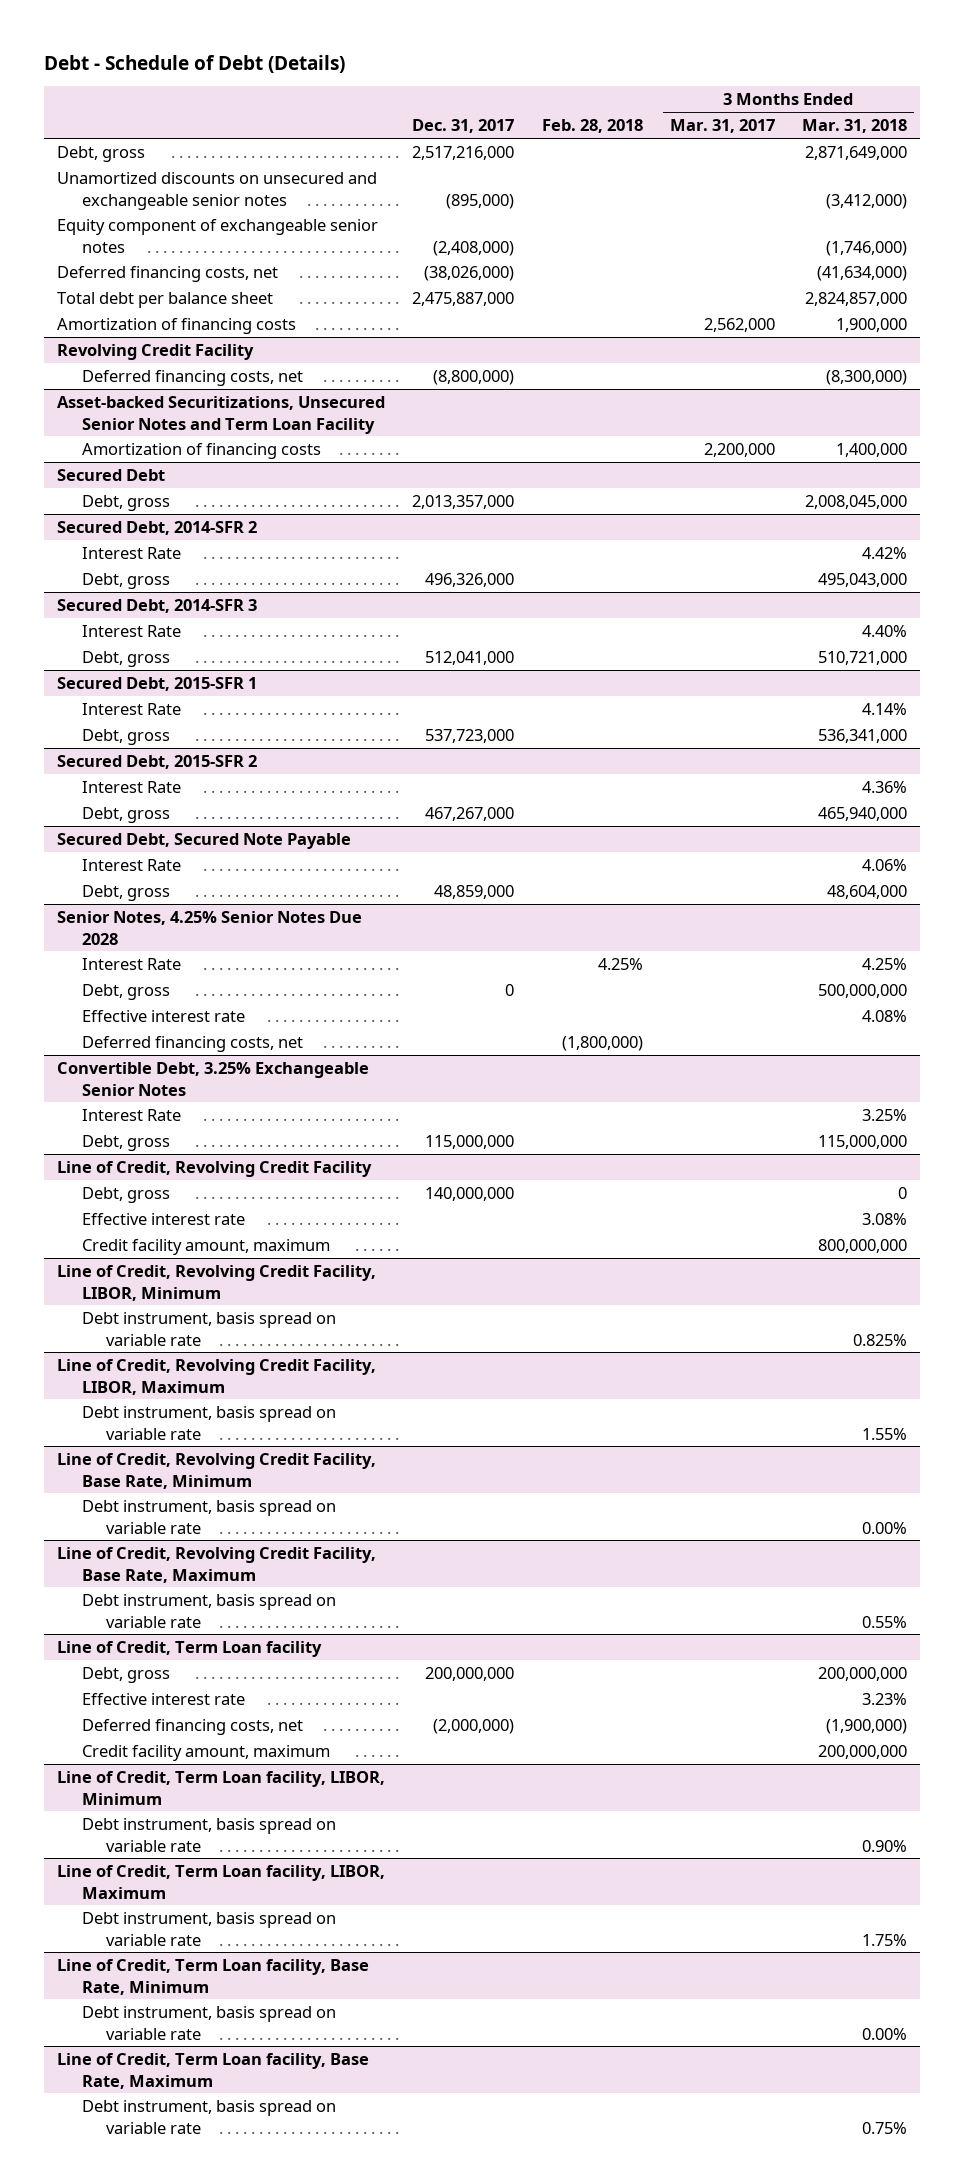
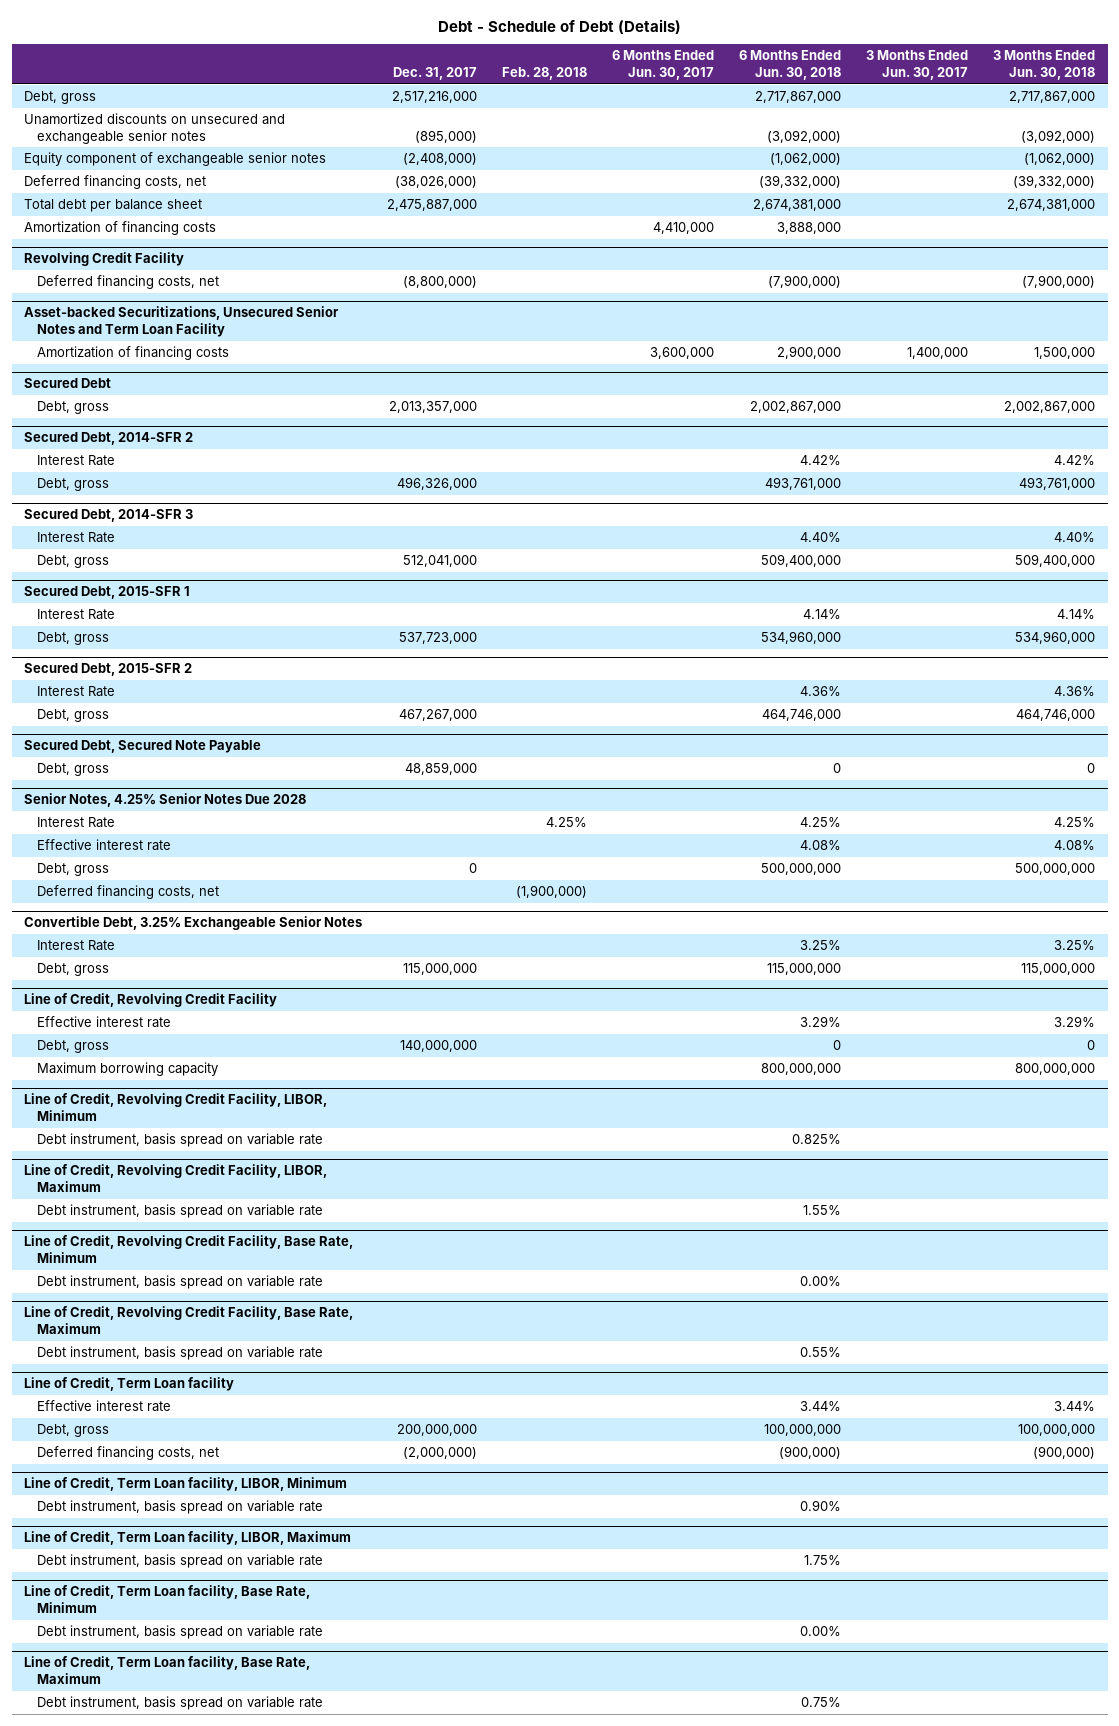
- | Dec. 31, 2017 | Feb. 28, 2018 | 3 Months Ended Mar. 31, 2017 | 3 Months Ended Mar. 31, 2018
+ | Dec. 31, 2017 | Feb. 28, 2018 | 6 Months Ended Jun. 30, 2017 | 6 Months Ended Jun. 30, 2018 | 3 Months Ended Jun. 30, 2017 | 3 Months Ended Jun. 30, 2018
@ Secured Debt, Secured Note Payable
- Interest Rate | | | | 4.06%
@ Senior Notes, 4.25% Senior Notes Due 2028
- Deferred financing costs, net | | (1,800,000) | |
moved down: Debt, gross | 0 | | | 500,000,000 | | 500,000,000
+ Deferred financing costs, net | | (1,900,000) | | | |
@ Line of Credit, Revolving Credit Facility
- Credit facility amount, maximum | | | | 800,000,000
moved down: Debt, gross | 140,000,000 | | | 0 | | 0
+ Maximum borrowing capacity | | | | 800,000,000 | | 800,000,000
@ Line of Credit, Term Loan facility
moved down: Debt, gross | 200,000,000 | | | 100,000,000 | | 100,000,000
- Credit facility amount, maximum | | | | 200,000,000

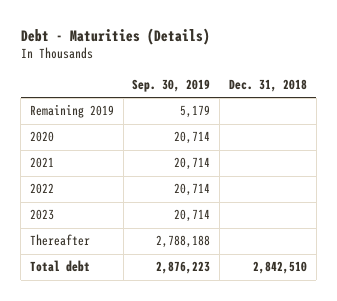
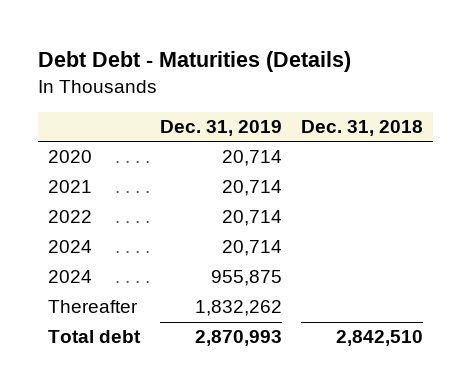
- Debt - Maturities (Details)
+ Debt Debt - Maturities (Details)
- | Sep. 30, 2019 | Dec. 31, 2018
+ | Dec. 31, 2019 | Dec. 31, 2018
- Remaining 2019 | 5,179 |
- 2023 | 20,714 |
+ 2024 | 20,714 |
+ 2024 | 955,875 |

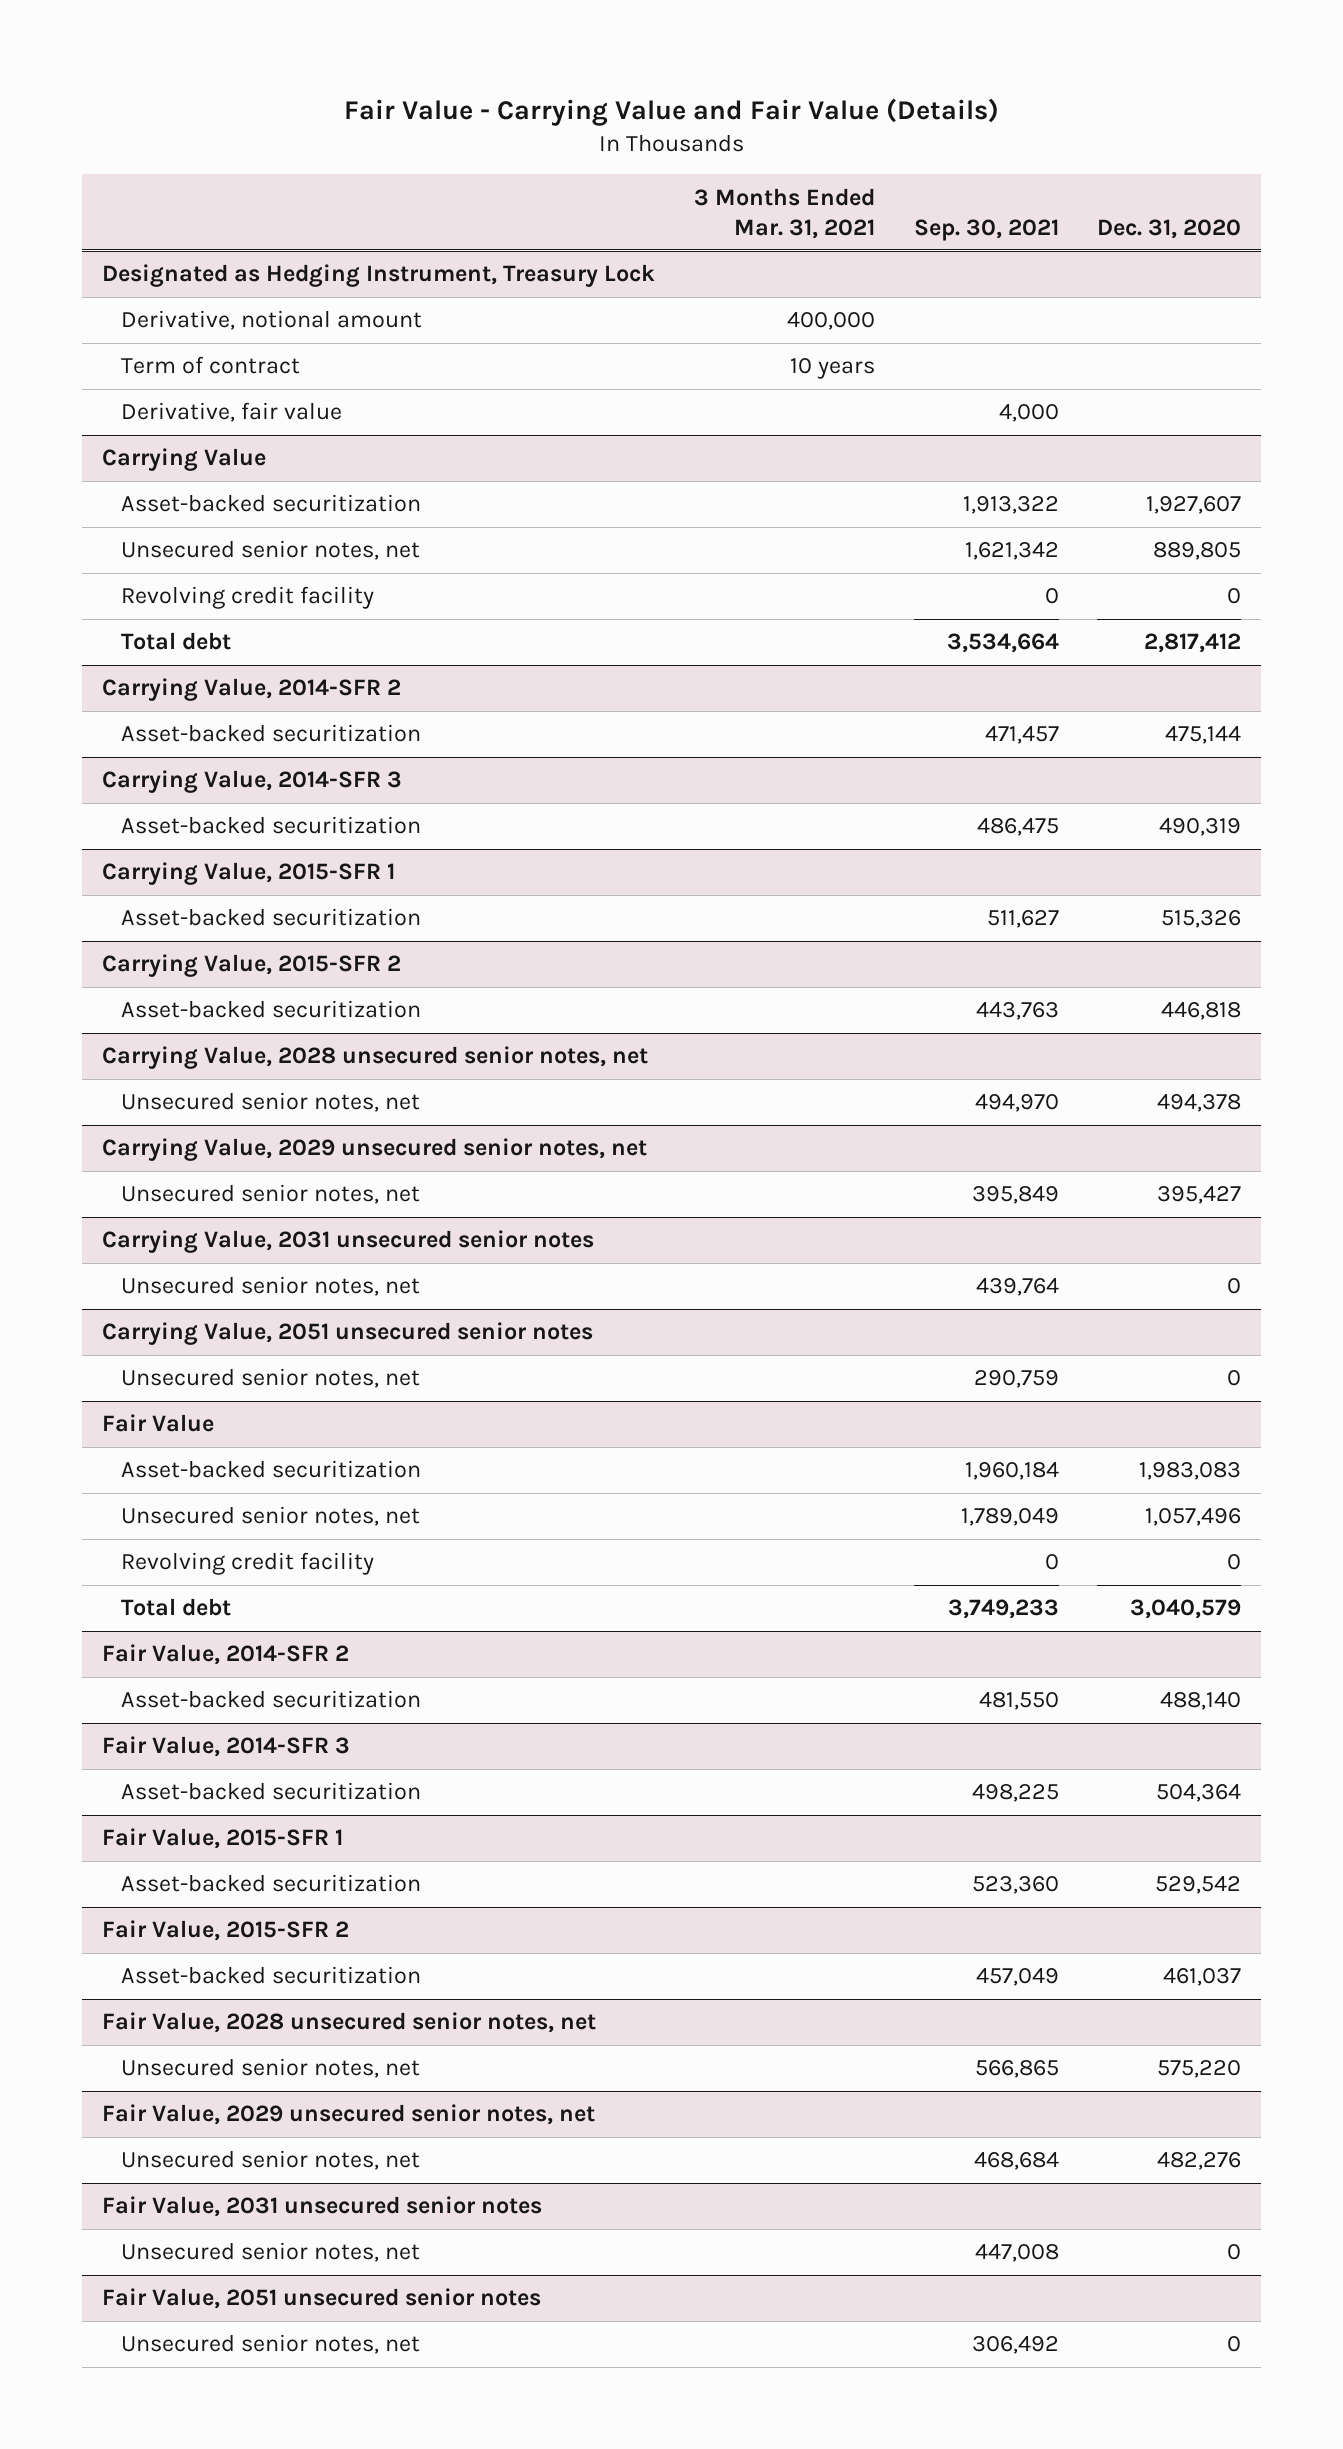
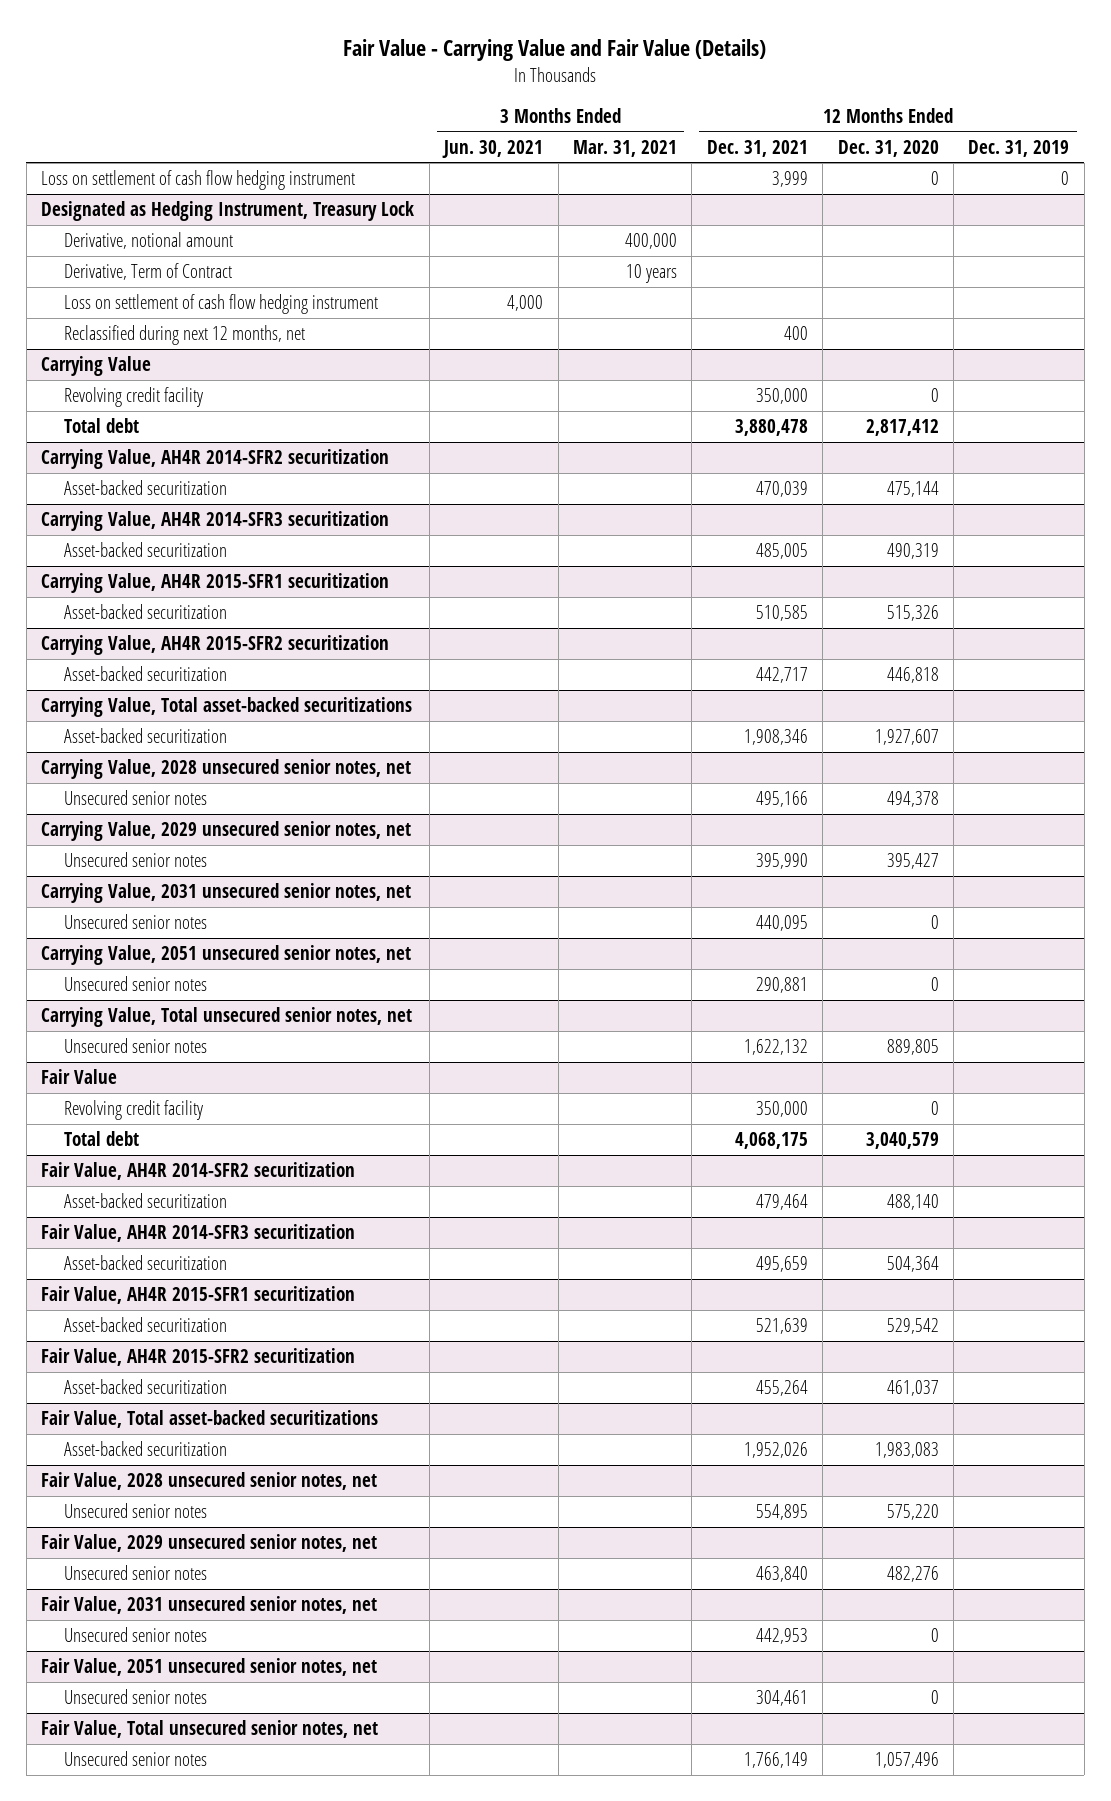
- | 3 Months Ended Mar. 31, 2021 | Sep. 30, 2021 | Dec. 31, 2020
+ | 3 Months Ended Jun. 30, 2021 | 3 Months Ended Mar. 31, 2021 | 12 Months Ended Dec. 31, 2021 | 12 Months Ended Dec. 31, 2020 | 12 Months Ended Dec. 31, 2019
+ Loss on settlement of cash flow hedging instrument | | | 3,999 | 0 | 0
@ Designated as Hedging Instrument, Treasury Lock
- Term of contract | 10 years | |
- Derivative, fair value | | 4,000 |
+ Derivative, Term of Contract | | 10 years | | |
+ Loss on settlement of cash flow hedging instrument | 4,000 | | | |
+ Reclassified during next 12 months, net | | | 400 | |
@ Carrying Value
- Asset-backed securitization | | 1,913,322 | 1,927,607
- Unsecured senior notes, net | | 1,621,342 | 889,805
- Carrying Value, 2014-SFR 2
- Asset-backed securitization | | 471,457 | 475,144
- Carrying Value, 2014-SFR 3
- Asset-backed securitization | | 486,475 | 490,319
- Carrying Value, 2015-SFR 1
- Asset-backed securitization | | 511,627 | 515,326
- Carrying Value, 2015-SFR 2
- Asset-backed securitization | | 443,763 | 446,818
+ Carrying Value, AH4R 2014-SFR2 securitization
+ Asset-backed securitization | | | 470,039 | 475,144 |
+ Carrying Value, AH4R 2014-SFR3 securitization
+ Asset-backed securitization | | | 485,005 | 490,319 |
+ Carrying Value, AH4R 2015-SFR1 securitization
+ Asset-backed securitization | | | 510,585 | 515,326 |
+ Carrying Value, AH4R 2015-SFR2 securitization
+ Asset-backed securitization | | | 442,717 | 446,818 |
+ Carrying Value, Total asset-backed securitizations
+ Asset-backed securitization | | | 1,908,346 | 1,927,607 |
@ Carrying Value, 2028 unsecured senior notes, net
- Unsecured senior notes, net | | 494,970 | 494,378
+ Unsecured senior notes | | | 495,166 | 494,378 |
@ Carrying Value, 2029 unsecured senior notes, net
- Unsecured senior notes, net | | 395,849 | 395,427
- Carrying Value, 2031 unsecured senior notes
- Unsecured senior notes, net | | 439,764 | 0
- Carrying Value, 2051 unsecured senior notes
- Unsecured senior notes, net | | 290,759 | 0
@ Carrying Value, 2029 unsecured senior notes, net
+ Unsecured senior notes | | | 395,990 | 395,427 |
+ Carrying Value, 2031 unsecured senior notes, net
+ Unsecured senior notes | | | 440,095 | 0 |
+ Carrying Value, 2051 unsecured senior notes, net
+ Unsecured senior notes | | | 290,881 | 0 |
+ Carrying Value, Total unsecured senior notes, net
+ Unsecured senior notes | | | 1,622,132 | 889,805 |
@ Fair Value
- Asset-backed securitization | | 1,960,184 | 1,983,083
- Unsecured senior notes, net | | 1,789,049 | 1,057,496
- Fair Value, 2014-SFR 2
- Asset-backed securitization | | 481,550 | 488,140
- Fair Value, 2014-SFR 3
- Asset-backed securitization | | 498,225 | 504,364
- Fair Value, 2015-SFR 1
- Asset-backed securitization | | 523,360 | 529,542
- Fair Value, 2015-SFR 2
- Asset-backed securitization | | 457,049 | 461,037
+ Fair Value, AH4R 2014-SFR2 securitization
+ Asset-backed securitization | | | 479,464 | 488,140 |
+ Fair Value, AH4R 2014-SFR3 securitization
+ Asset-backed securitization | | | 495,659 | 504,364 |
+ Fair Value, AH4R 2015-SFR1 securitization
+ Asset-backed securitization | | | 521,639 | 529,542 |
+ Fair Value, AH4R 2015-SFR2 securitization
+ Asset-backed securitization | | | 455,264 | 461,037 |
+ Fair Value, Total asset-backed securitizations
+ Asset-backed securitization | | | 1,952,026 | 1,983,083 |
@ Fair Value, 2028 unsecured senior notes, net
- Unsecured senior notes, net | | 566,865 | 575,220
+ Unsecured senior notes | | | 554,895 | 575,220 |
@ Fair Value, 2029 unsecured senior notes, net
- Unsecured senior notes, net | | 468,684 | 482,276
- Fair Value, 2031 unsecured senior notes
- Unsecured senior notes, net | | 447,008 | 0
- Fair Value, 2051 unsecured senior notes
- Unsecured senior notes, net | | 306,492 | 0
@ Fair Value, 2029 unsecured senior notes, net
+ Unsecured senior notes | | | 463,840 | 482,276 |
+ Fair Value, 2031 unsecured senior notes, net
+ Unsecured senior notes | | | 442,953 | 0 |
+ Fair Value, 2051 unsecured senior notes, net
+ Unsecured senior notes | | | 304,461 | 0 |
+ Fair Value, Total unsecured senior notes, net
+ Unsecured senior notes | | | 1,766,149 | 1,057,496 |

